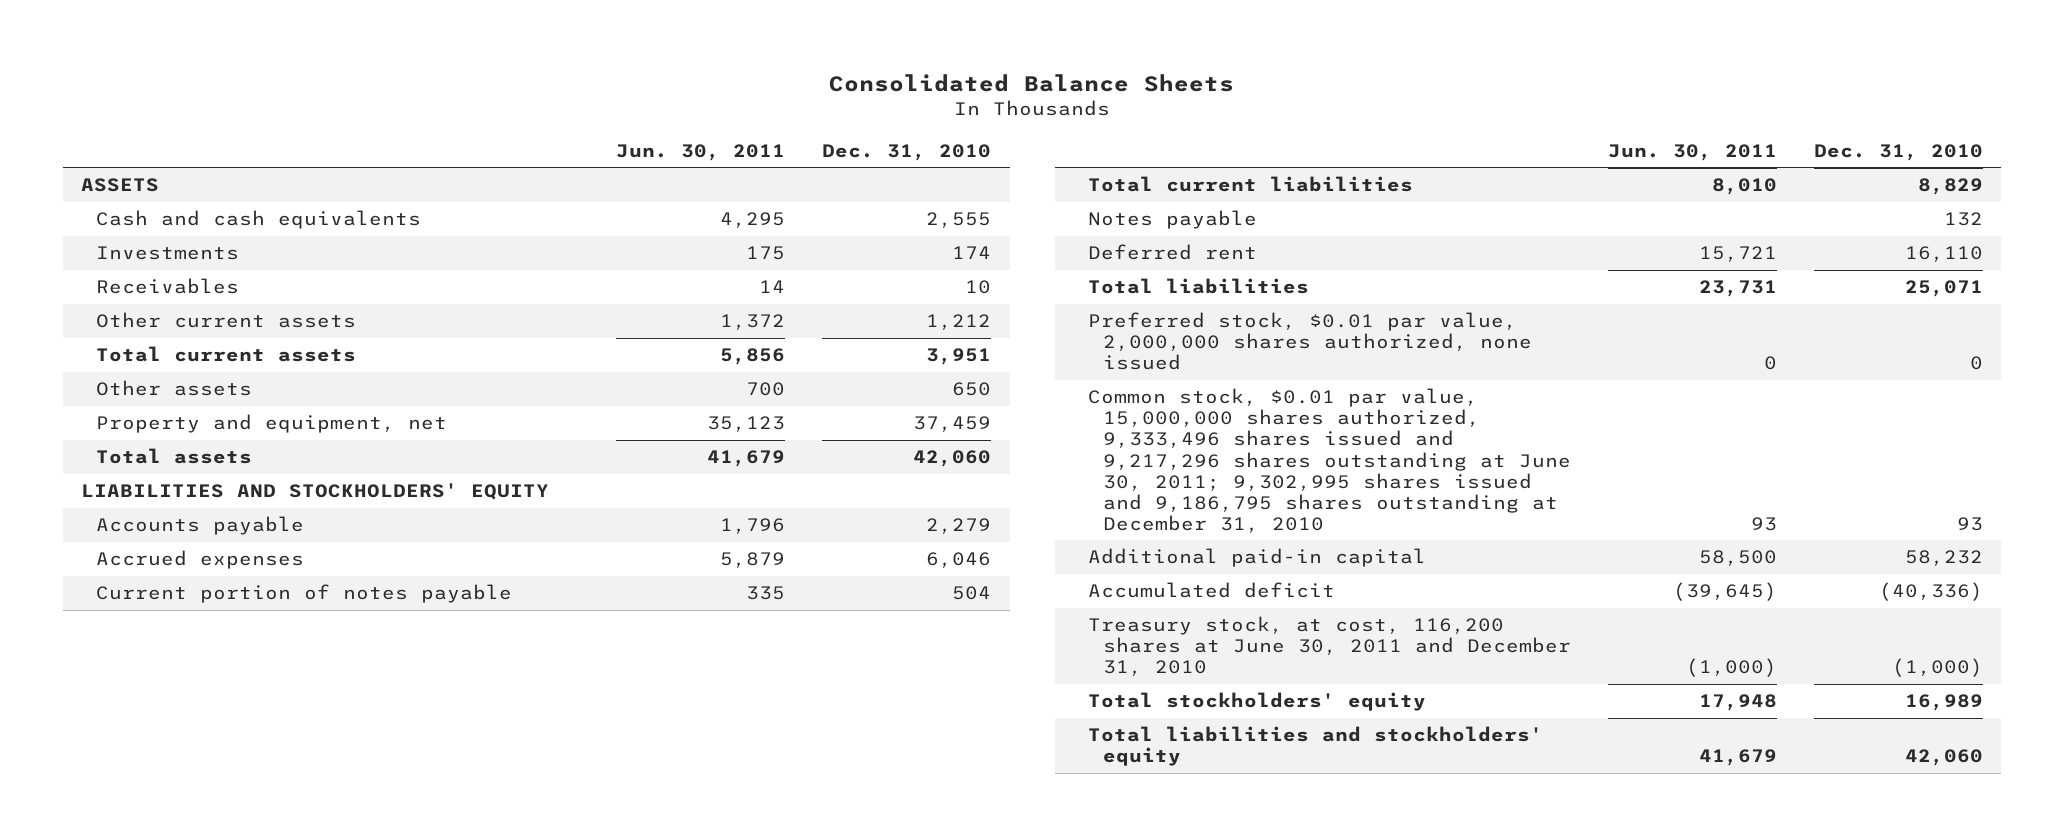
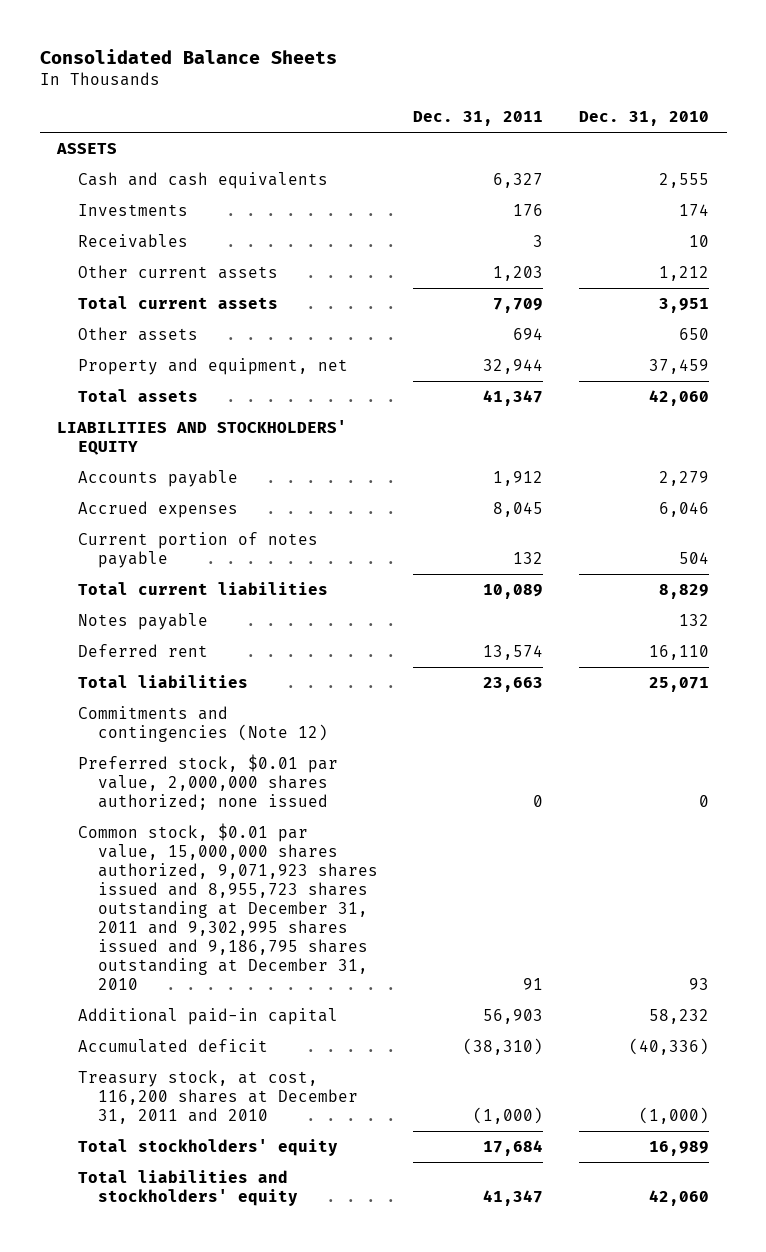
- | Jun. 30, 2011 | Dec. 31, 2010
+ | Dec. 31, 2011 | Dec. 31, 2010
- Preferred stock, $0.01 par value, 2,000,000 shares authorized, none issued | 0 | 0
- Common stock, $0.01 par value, 15,000,000 shares authorized, 9,333,496 shares issued and 9,217,296 shares outstanding at June 30, 2011; 9,302,995 shares issued and 9,186,795 shares outstanding at December 31, 2010 | 93 | 93
+ Commitments and contingencies (Note 12)
+ Preferred stock, $0.01 par value, 2,000,000 shares authorized; none issued | 0 | 0
+ Common stock, $0.01 par value, 15,000,000 shares authorized, 9,071,923 shares issued and 8,955,723 shares outstanding at December 31, 2011 and 9,302,995 shares issued and 9,186,795 shares outstanding at December 31, 2010 | 91 | 93
- Treasury stock, at cost, 116,200 shares at June 30, 2011 and December 31, 2010 | (1,000) | (1,000)
+ Treasury stock, at cost, 116,200 shares at December 31, 2011 and 2010 | (1,000) | (1,000)

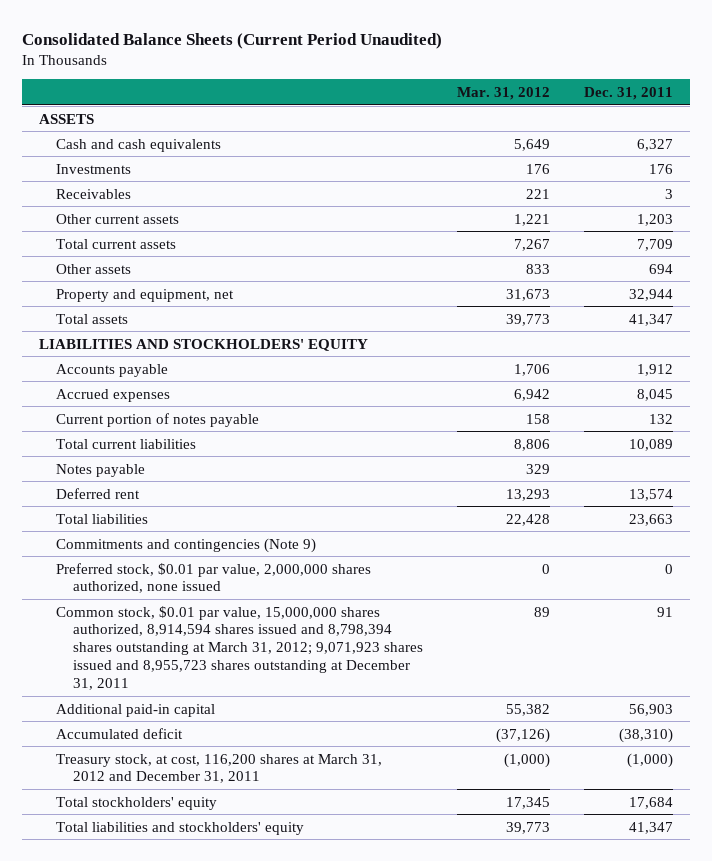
- Consolidated Balance Sheets
+ Consolidated Balance Sheets (Current Period Unaudited)
- | Dec. 31, 2011 | Dec. 31, 2010
+ | Mar. 31, 2012 | Dec. 31, 2011
- Commitments and contingencies (Note 12)
- Preferred stock, $0.01 par value, 2,000,000 shares authorized; none issued | 0 | 0
- Common stock, $0.01 par value, 15,000,000 shares authorized, 9,071,923 shares issued and 8,955,723 shares outstanding at December 31, 2011 and 9,302,995 shares issued and 9,186,795 shares outstanding at December 31, 2010 | 91 | 93
+ Commitments and contingencies (Note 9)
+ Preferred stock, $0.01 par value, 2,000,000 shares authorized, none issued | 0 | 0
+ Common stock, $0.01 par value, 15,000,000 shares authorized, 8,914,594 shares issued and 8,798,394 shares outstanding at March 31, 2012; 9,071,923 shares issued and 8,955,723 shares outstanding at December 31, 2011 | 89 | 91
- Treasury stock, at cost, 116,200 shares at December 31, 2011 and 2010 | (1,000) | (1,000)
+ Treasury stock, at cost, 116,200 shares at March 31, 2012 and December 31, 2011 | (1,000) | (1,000)

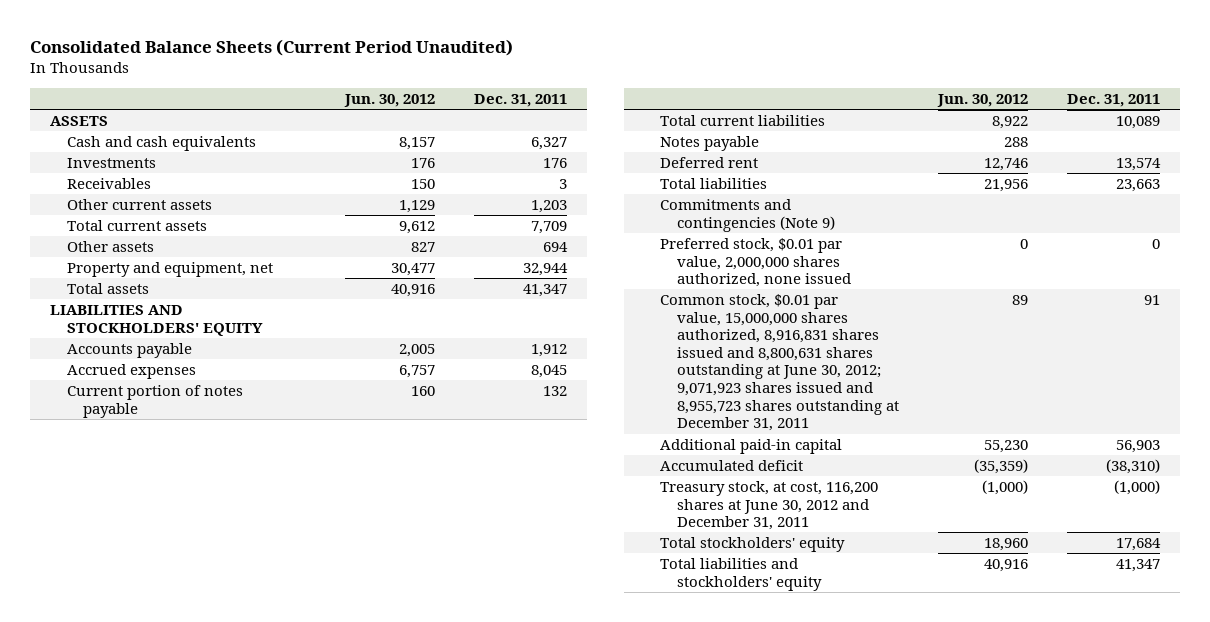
- | Mar. 31, 2012 | Dec. 31, 2011
+ | Jun. 30, 2012 | Dec. 31, 2011
- Common stock, $0.01 par value, 15,000,000 shares authorized, 8,914,594 shares issued and 8,798,394 shares outstanding at March 31, 2012; 9,071,923 shares issued and 8,955,723 shares outstanding at December 31, 2011 | 89 | 91
+ Common stock, $0.01 par value, 15,000,000 shares authorized, 8,916,831 shares issued and 8,800,631 shares outstanding at June 30, 2012; 9,071,923 shares issued and 8,955,723 shares outstanding at December 31, 2011 | 89 | 91
- Treasury stock, at cost, 116,200 shares at March 31, 2012 and December 31, 2011 | (1,000) | (1,000)
+ Treasury stock, at cost, 116,200 shares at June 30, 2012 and December 31, 2011 | (1,000) | (1,000)

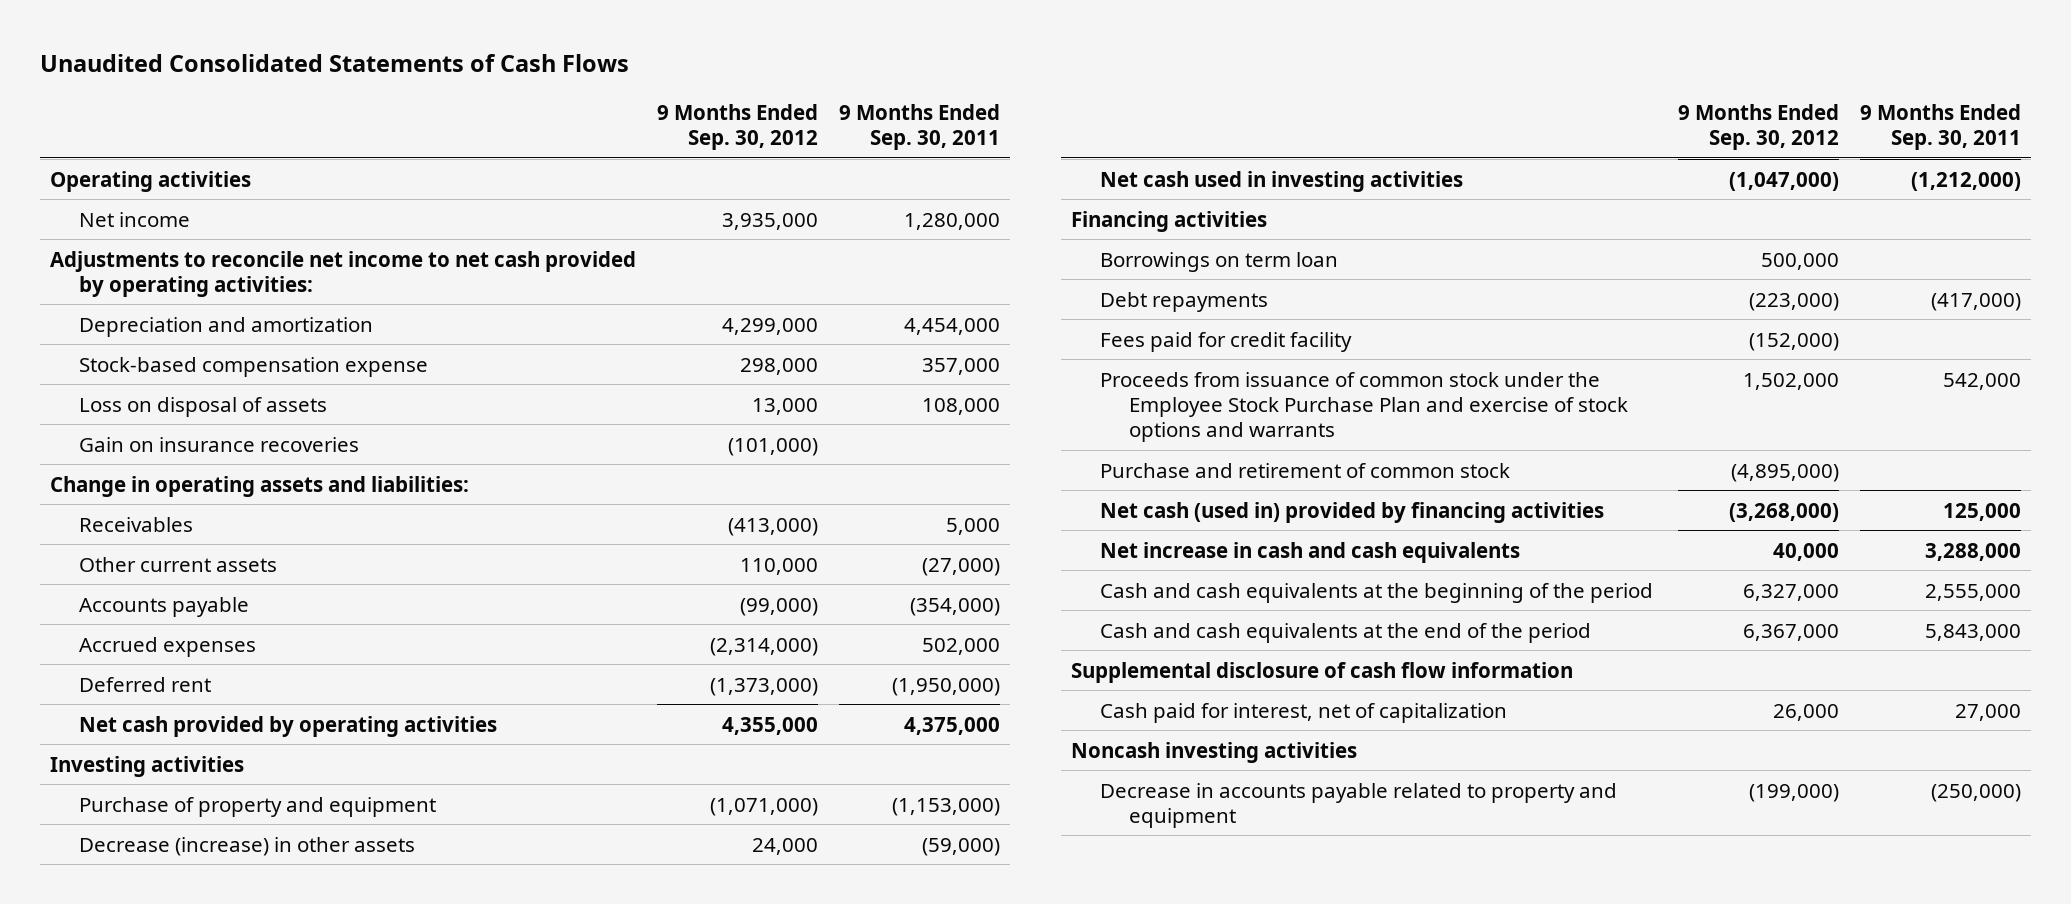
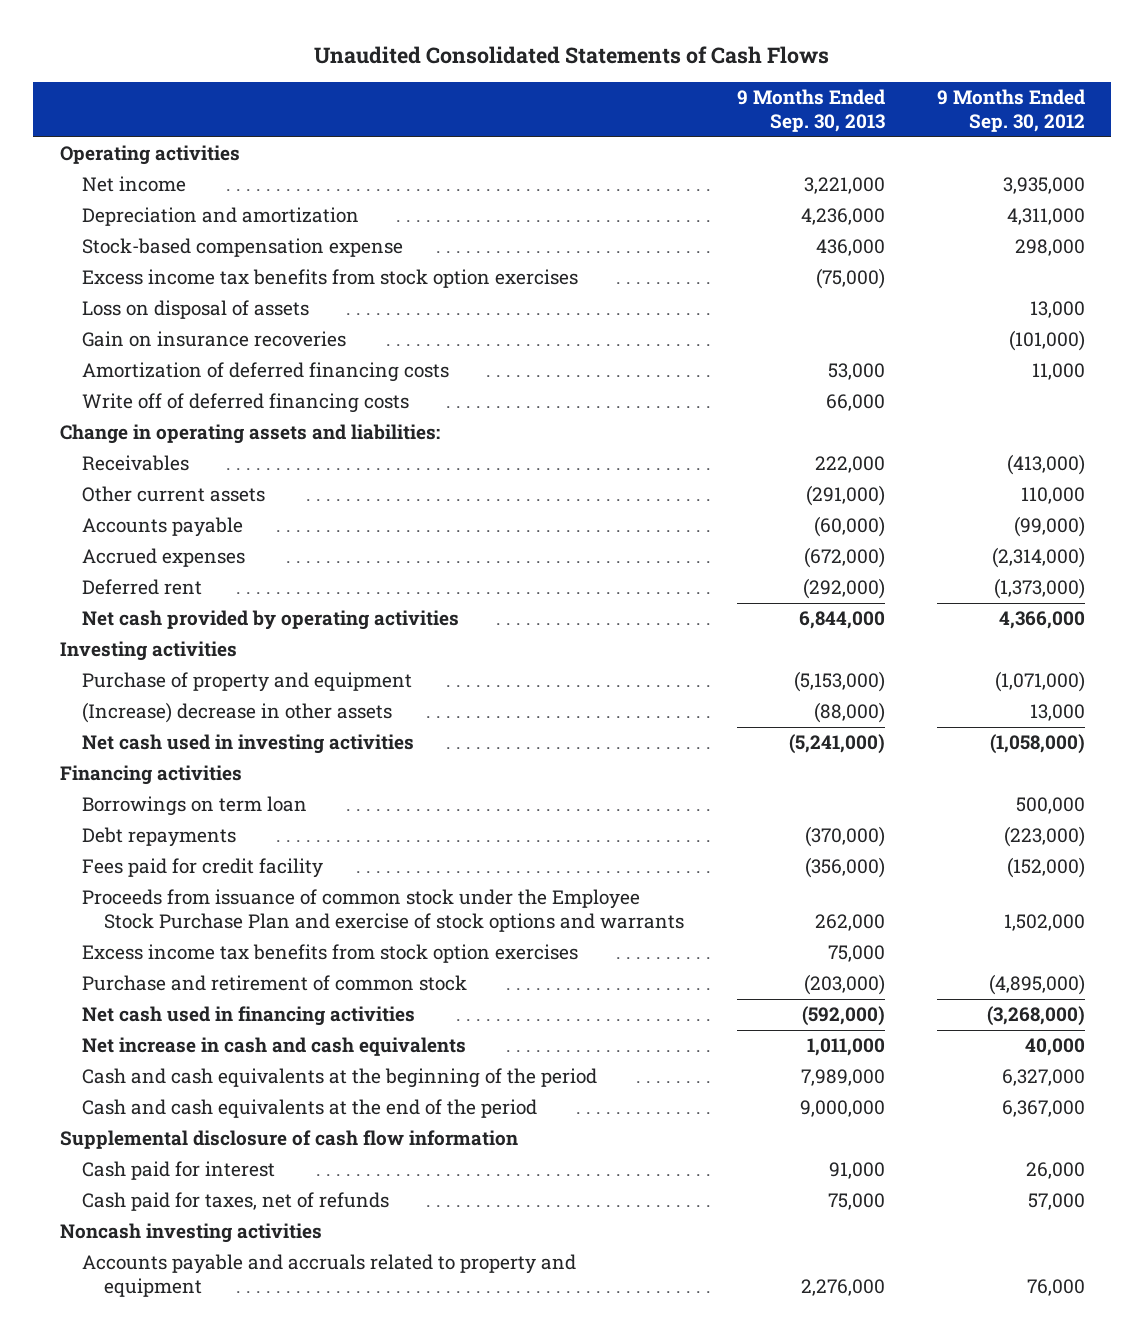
- | 9 Months Ended Sep. 30, 2012 | 9 Months Ended Sep. 30, 2011
+ | 9 Months Ended Sep. 30, 2013 | 9 Months Ended Sep. 30, 2012
- Adjustments to reconcile net income to net cash provided by operating activities:
- Depreciation and amortization | 4,299,000 | 4,454,000
+ Depreciation and amortization | 4,236,000 | 4,311,000
+ Excess income tax benefits from stock option exercises | (75,000) |
+ Amortization of deferred financing costs | 53,000 | 11,000
+ Write off of deferred financing costs | 66,000 |
- Net cash provided by operating activities | 4,355,000 | 4,375,000
+ Net cash provided by operating activities | 6,844,000 | 4,366,000
- Decrease (increase) in other assets | 24,000 | (59,000)
- Net cash used in investing activities | (1,047,000) | (1,212,000)
+ (Increase) decrease in other assets | (88,000) | 13,000
+ Net cash used in investing activities | (5,241,000) | (1,058,000)
+ Excess income tax benefits from stock option exercises | 75,000 |
- Net cash (used in) provided by financing activities | (3,268,000) | 125,000
+ Net cash used in financing activities | (592,000) | (3,268,000)
- Cash paid for interest, net of capitalization | 26,000 | 27,000
+ Cash paid for interest | 91,000 | 26,000
+ Cash paid for taxes, net of refunds | 75,000 | 57,000
- Decrease in accounts payable related to property and equipment | (199,000) | (250,000)
+ Accounts payable and accruals related to property and equipment | 2,276,000 | 76,000

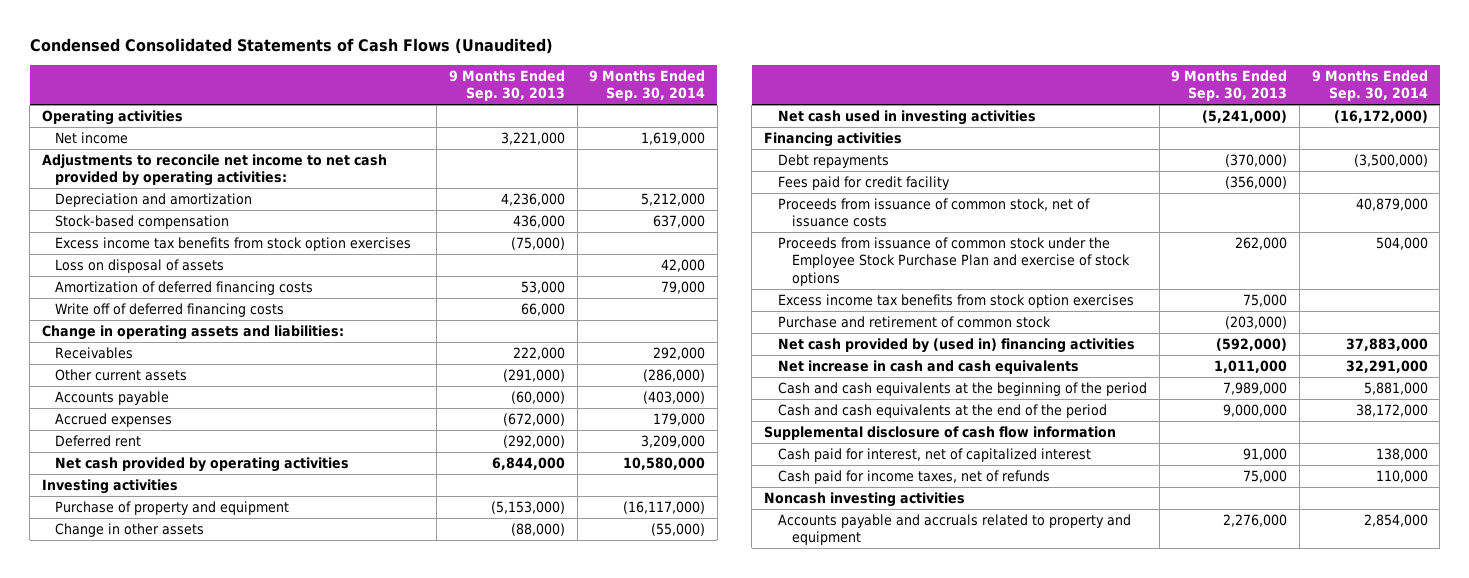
- Unaudited Consolidated Statements of Cash Flows
+ Condensed Consolidated Statements of Cash Flows (Unaudited)
- | 9 Months Ended Sep. 30, 2013 | 9 Months Ended Sep. 30, 2012
+ | 9 Months Ended Sep. 30, 2013 | 9 Months Ended Sep. 30, 2014
+ Adjustments to reconcile net income to net cash provided by operating activities:
- Stock-based compensation expense | 436,000 | 298,000
+ Stock-based compensation | 436,000 | 637,000
- Gain on insurance recoveries | | (101,000)
- (Increase) decrease in other assets | (88,000) | 13,000
+ Change in other assets | (88,000) | (55,000)
- Borrowings on term loan | | 500,000
- Proceeds from issuance of common stock under the Employee Stock Purchase Plan and exercise of stock options and warrants | 262,000 | 1,502,000
+ Proceeds from issuance of common stock, net of issuance costs | | 40,879,000
+ Proceeds from issuance of common stock under the Employee Stock Purchase Plan and exercise of stock options | 262,000 | 504,000
- Net cash used in financing activities | (592,000) | (3,268,000)
+ Net cash provided by (used in) financing activities | (592,000) | 37,883,000
- Cash paid for interest | 91,000 | 26,000
- Cash paid for taxes, net of refunds | 75,000 | 57,000
+ Cash paid for interest, net of capitalized interest | 91,000 | 138,000
+ Cash paid for income taxes, net of refunds | 75,000 | 110,000

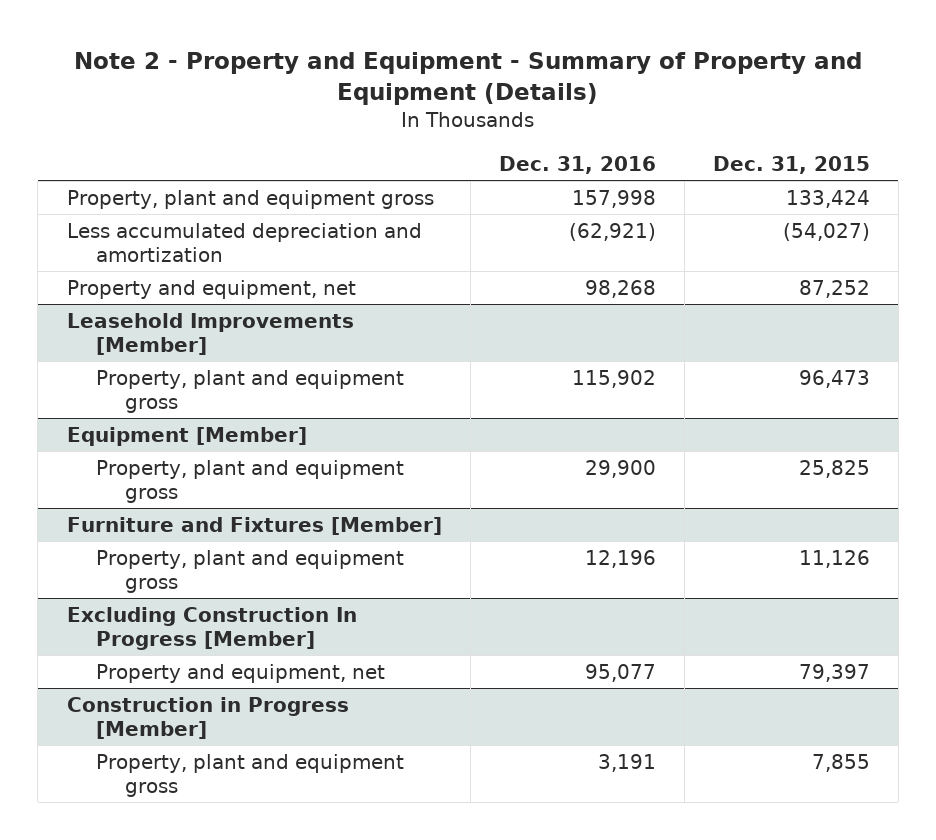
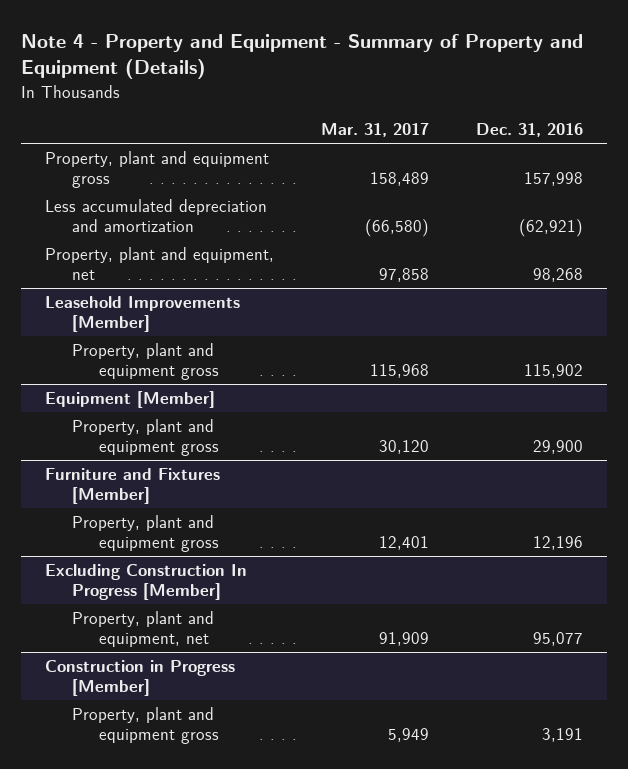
- Note 2 - Property and Equipment - Summary of Property and Equipment (Details)
+ Note 4 - Property and Equipment - Summary of Property and Equipment (Details)
- | Dec. 31, 2016 | Dec. 31, 2015
+ | Mar. 31, 2017 | Dec. 31, 2016
- Property and equipment, net | 98,268 | 87,252
+ Property, plant and equipment, net | 97,858 | 98,268
@ Excluding Construction In Progress [Member]
- Property and equipment, net | 95,077 | 79,397
+ Property, plant and equipment, net | 91,909 | 95,077

